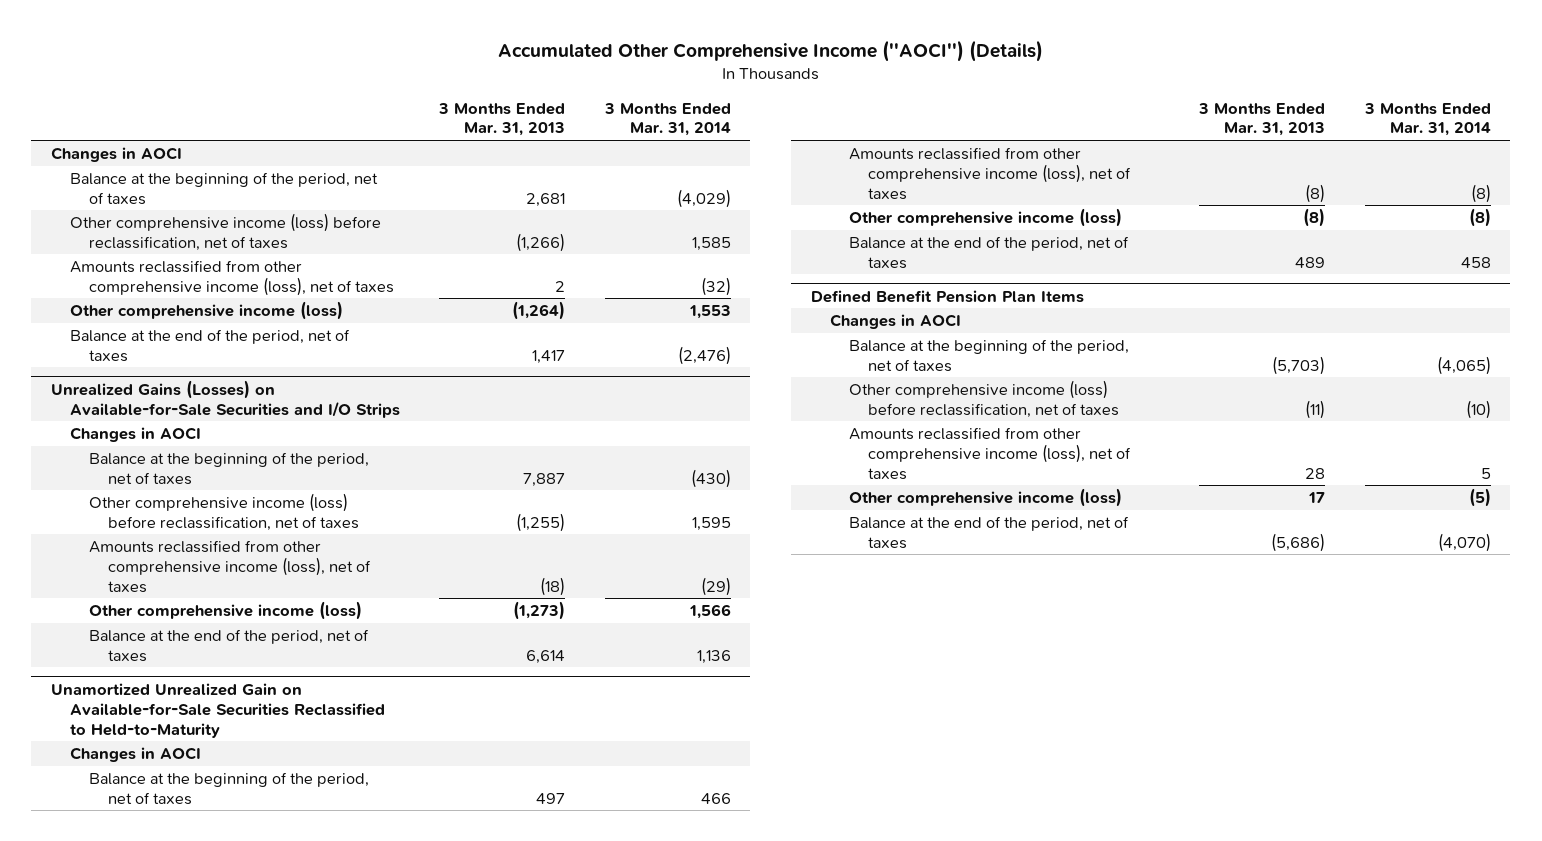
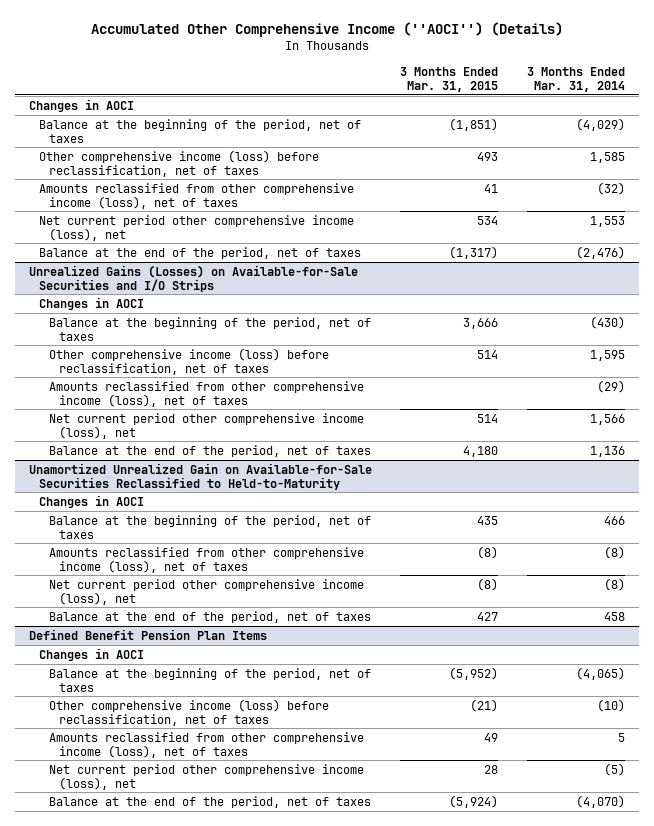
- | 3 Months Ended Mar. 31, 2013 | 3 Months Ended Mar. 31, 2014
+ | 3 Months Ended Mar. 31, 2015 | 3 Months Ended Mar. 31, 2014
- Other comprehensive income (loss) | (1,264) | 1,553
+ Net current period other comprehensive income (loss), net | 534 | 1,553
@ Unrealized Gains (Losses) on Available-for-Sale Securities and I/O Strips
- Other comprehensive income (loss) | (1,273) | 1,566
+ Net current period other comprehensive income (loss), net | 514 | 1,566
@ Unamortized Unrealized Gain on Available-for-Sale Securities Reclassified to Held-to-Maturity
- Other comprehensive income (loss) | (8) | (8)
+ Net current period other comprehensive income (loss), net | (8) | (8)
@ Defined Benefit Pension Plan Items
- Other comprehensive income (loss) | 17 | (5)
+ Net current period other comprehensive income (loss), net | 28 | (5)

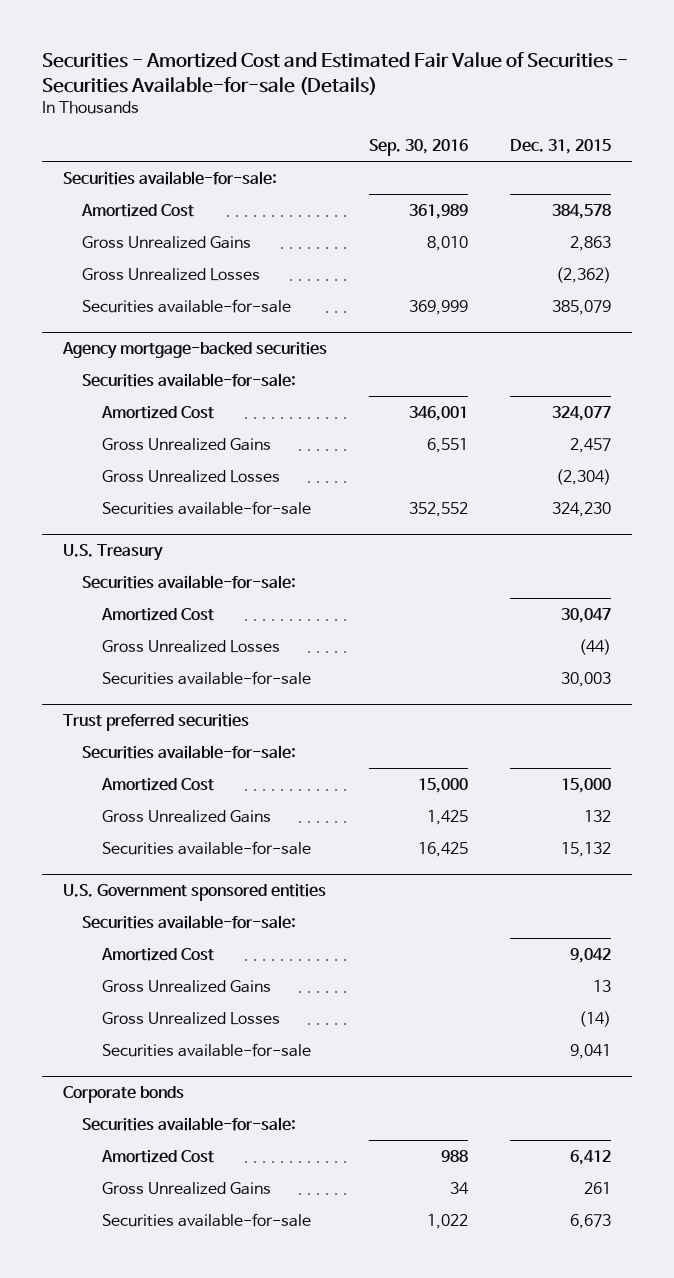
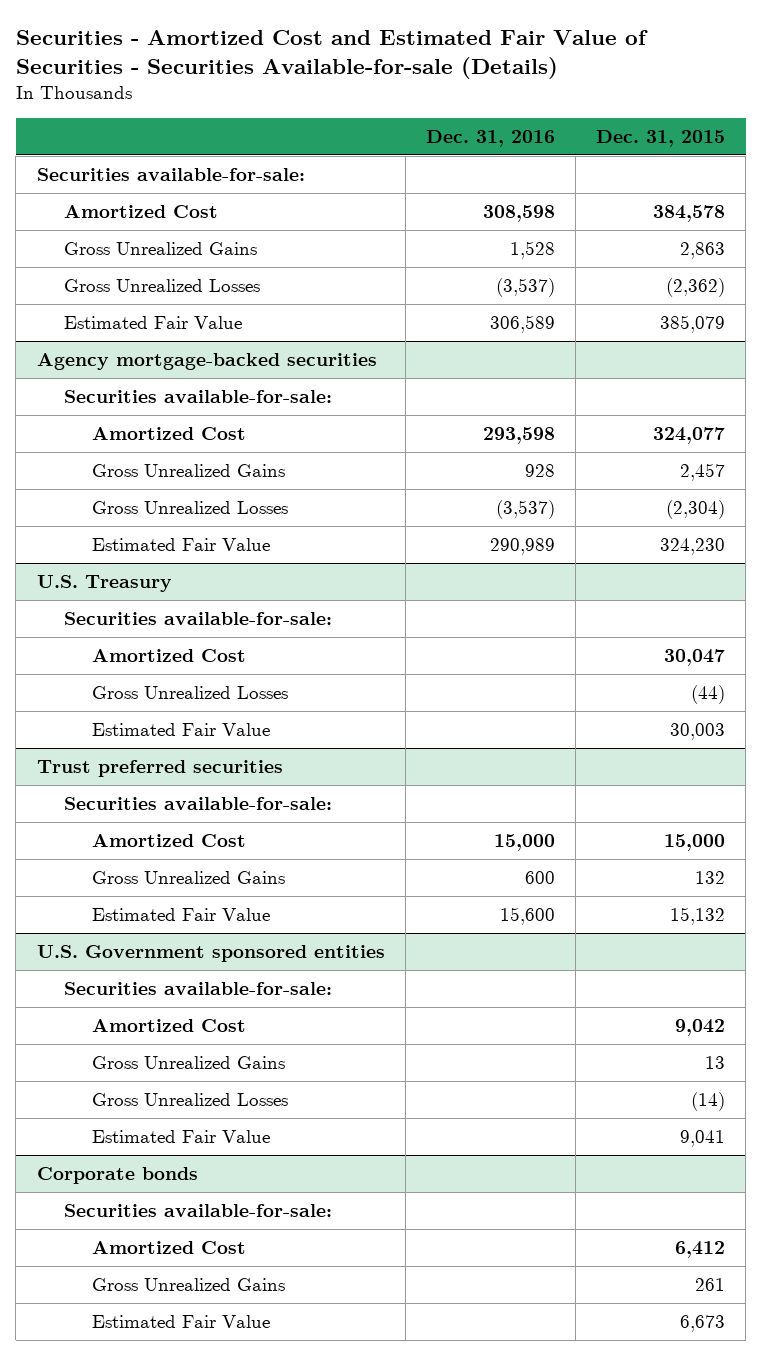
- | Sep. 30, 2016 | Dec. 31, 2015
+ | Dec. 31, 2016 | Dec. 31, 2015
- Securities available-for-sale | 369,999 | 385,079
+ Estimated Fair Value | 306,589 | 385,079
@ Agency mortgage-backed securities
- Securities available-for-sale | 352,552 | 324,230
+ Estimated Fair Value | 290,989 | 324,230
@ U.S. Treasury
- Securities available-for-sale | | 30,003
+ Estimated Fair Value | | 30,003
@ Trust preferred securities
- Securities available-for-sale | 16,425 | 15,132
+ Estimated Fair Value | 15,600 | 15,132
@ U.S. Government sponsored entities
- Securities available-for-sale | | 9,041
+ Estimated Fair Value | | 9,041
@ Corporate bonds
- Securities available-for-sale | 1,022 | 6,673
+ Estimated Fair Value | | 6,673

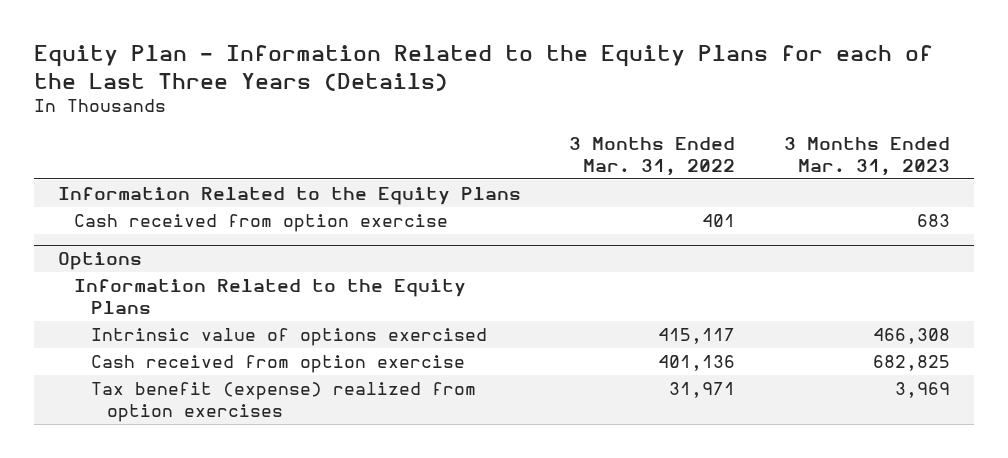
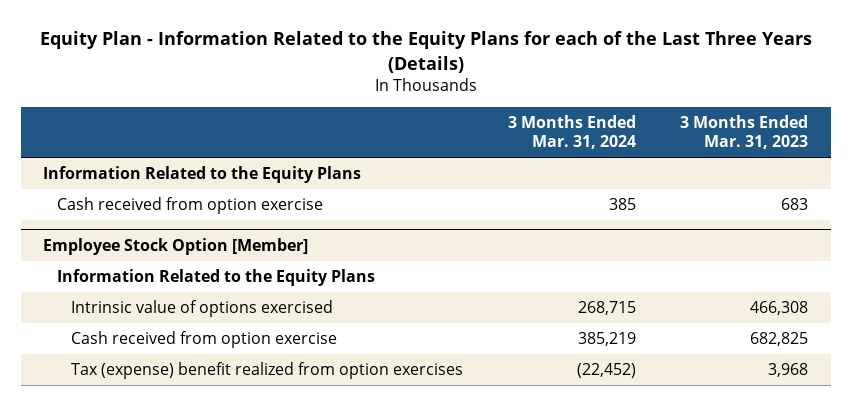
- | 3 Months Ended Mar. 31, 2022 | 3 Months Ended Mar. 31, 2023
+ | 3 Months Ended Mar. 31, 2024 | 3 Months Ended Mar. 31, 2023
- Options
+ Employee Stock Option [Member]
- Tax benefit (expense) realized from option exercises | 31,971 | 3,969
+ Tax (expense) benefit realized from option exercises | (22,452) | 3,968

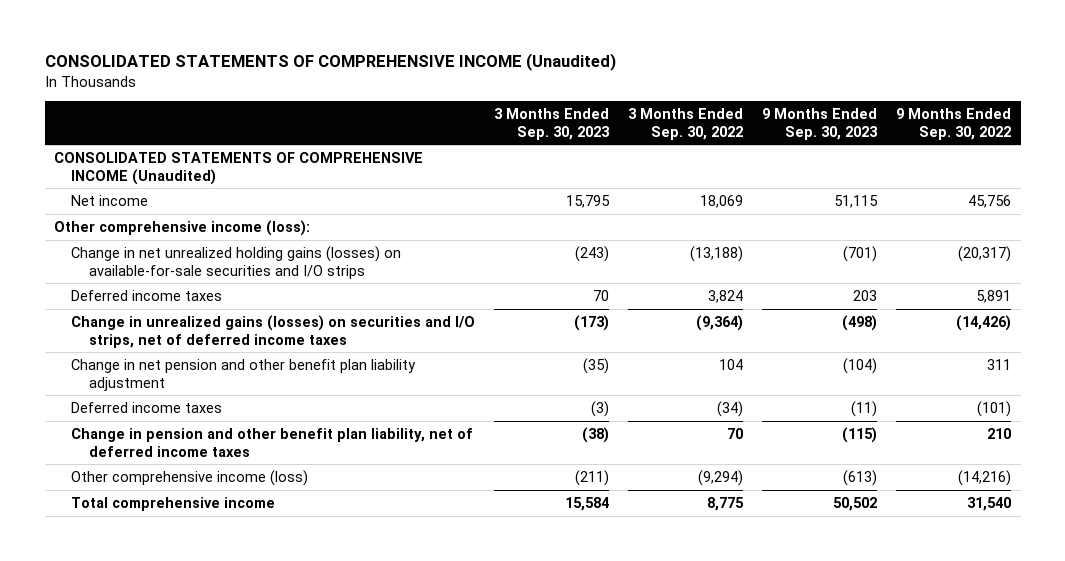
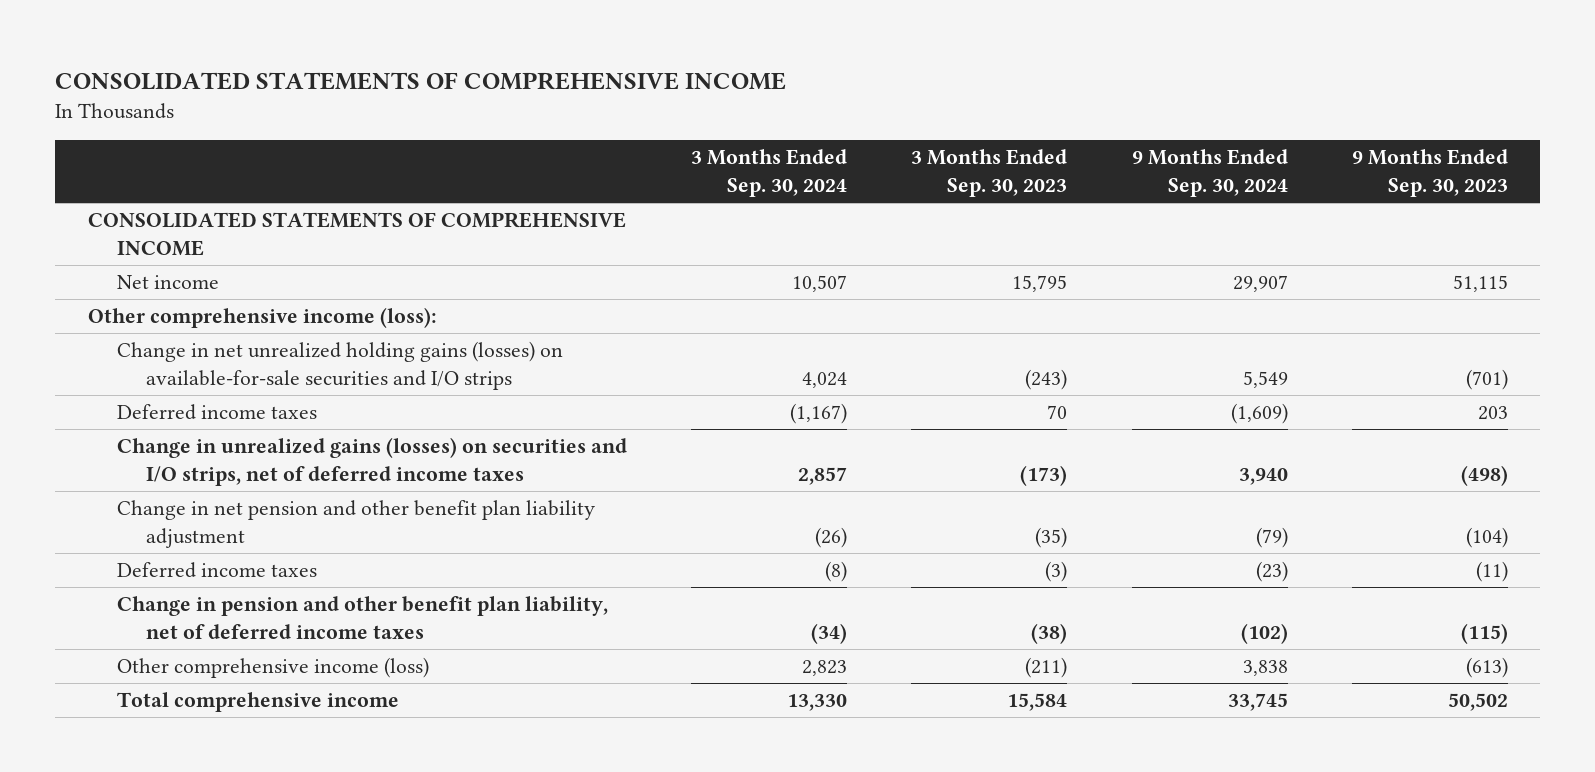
- CONSOLIDATED STATEMENTS OF COMPREHENSIVE INCOME (Unaudited)
+ CONSOLIDATED STATEMENTS OF COMPREHENSIVE INCOME
- | 3 Months Ended Sep. 30, 2023 | 3 Months Ended Sep. 30, 2022 | 9 Months Ended Sep. 30, 2023 | 9 Months Ended Sep. 30, 2022
+ | 3 Months Ended Sep. 30, 2024 | 3 Months Ended Sep. 30, 2023 | 9 Months Ended Sep. 30, 2024 | 9 Months Ended Sep. 30, 2023
- CONSOLIDATED STATEMENTS OF COMPREHENSIVE INCOME (Unaudited)
+ CONSOLIDATED STATEMENTS OF COMPREHENSIVE INCOME

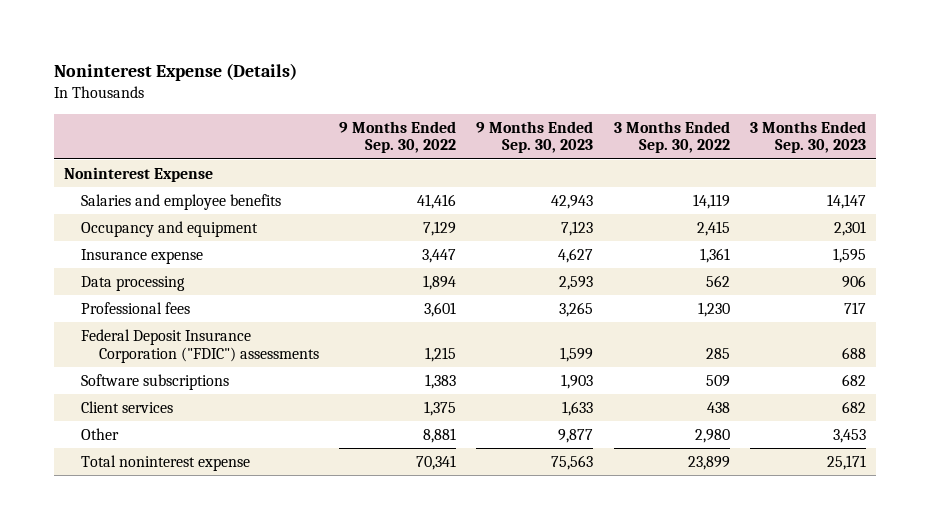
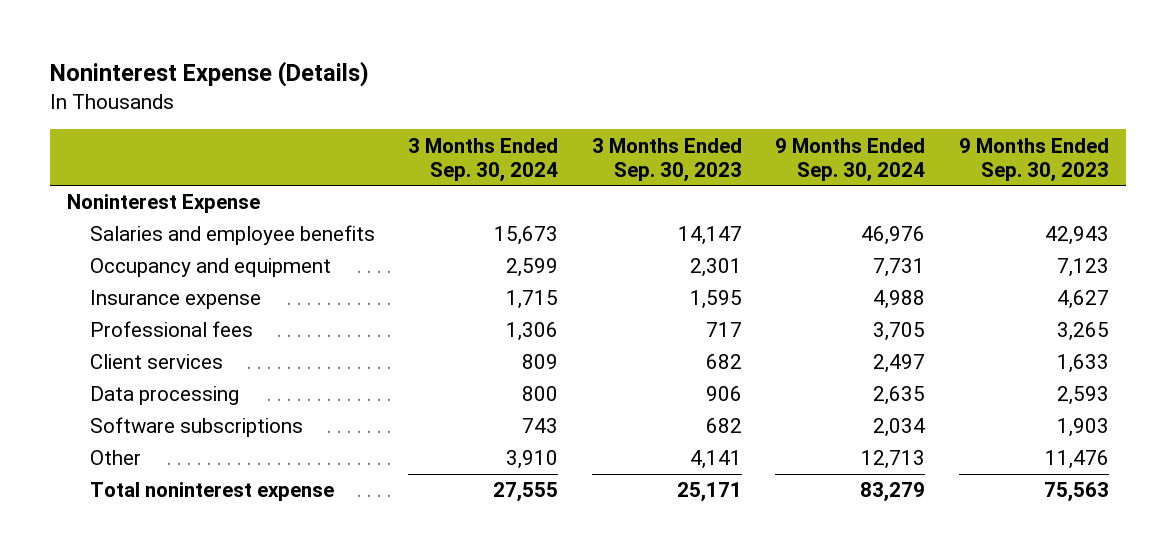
- | 9 Months Ended Sep. 30, 2022 | 9 Months Ended Sep. 30, 2023 | 3 Months Ended Sep. 30, 2022 | 3 Months Ended Sep. 30, 2023
+ | 3 Months Ended Sep. 30, 2024 | 3 Months Ended Sep. 30, 2023 | 9 Months Ended Sep. 30, 2024 | 9 Months Ended Sep. 30, 2023
- Federal Deposit Insurance Corporation ("FDIC") assessments | 1,215 | 1,599 | 285 | 688
- Other | 8,881 | 9,877 | 2,980 | 3,453
moved down: Data processing | 800 | 906 | 2,635 | 2,593
moved down: Software subscriptions | 743 | 682 | 2,034 | 1,903
+ Other | 3,910 | 4,141 | 12,713 | 11,476

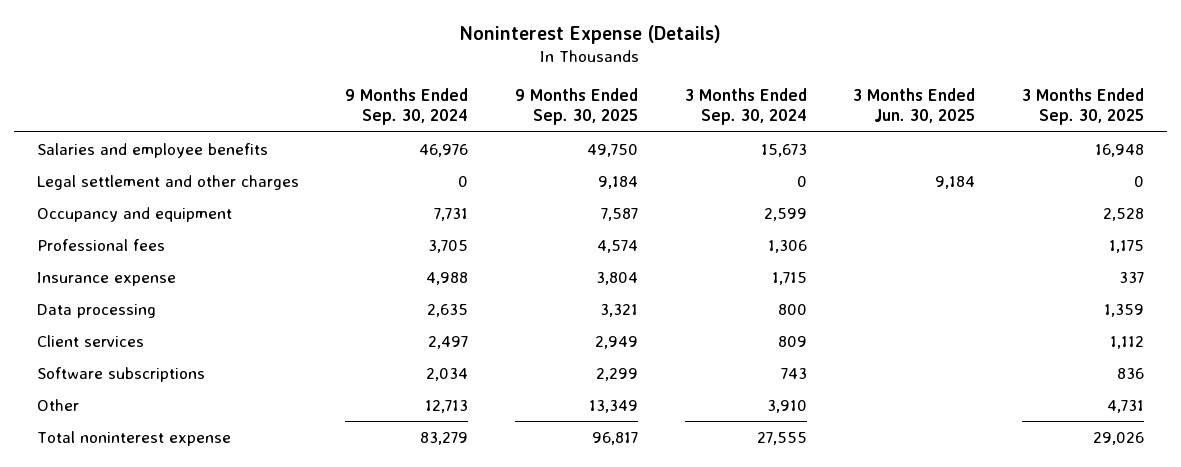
- | 3 Months Ended Sep. 30, 2024 | 3 Months Ended Sep. 30, 2023 | 9 Months Ended Sep. 30, 2024 | 9 Months Ended Sep. 30, 2023
+ | 9 Months Ended Sep. 30, 2024 | 9 Months Ended Sep. 30, 2025 | 3 Months Ended Sep. 30, 2024 | 3 Months Ended Jun. 30, 2025 | 3 Months Ended Sep. 30, 2025
- Noninterest Expense
+ Legal settlement and other charges | 0 | 9,184 | 0 | 9,184 | 0
moved down: Insurance expense | 4,988 | 3,804 | 1,715 | | 337
moved down: Client services | 2,497 | 2,949 | 809 | | 1,112

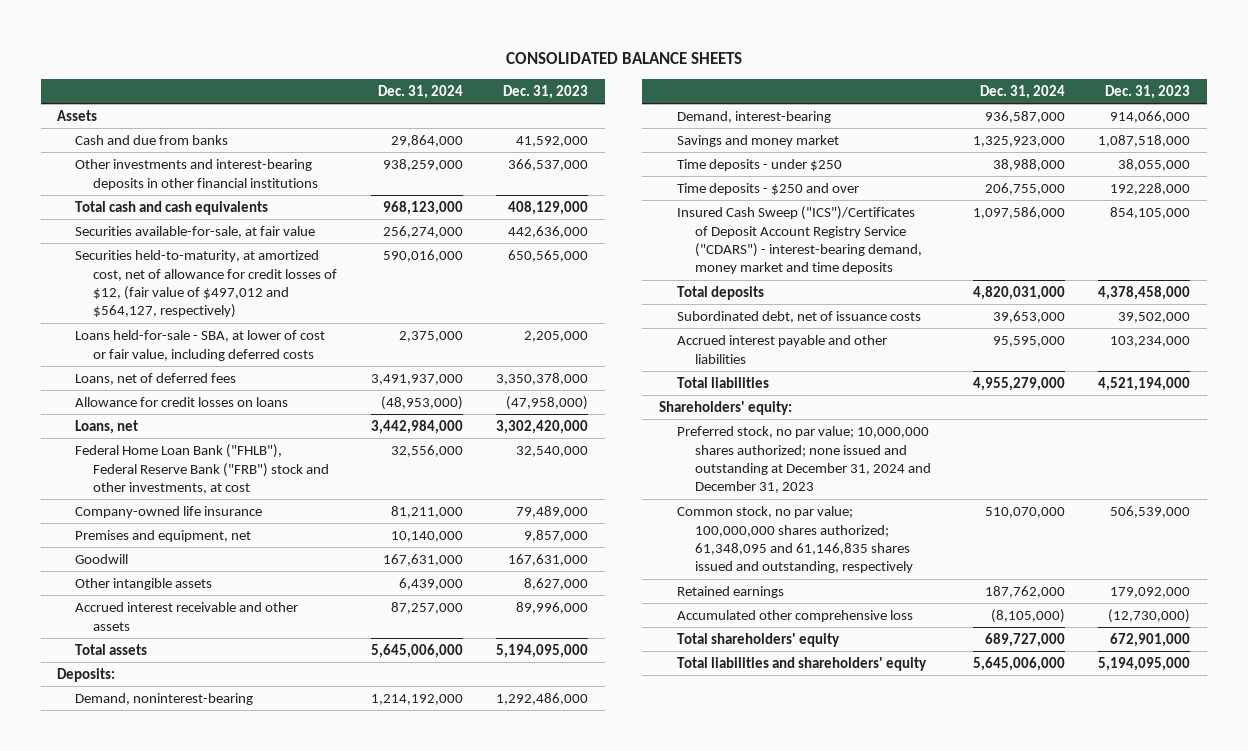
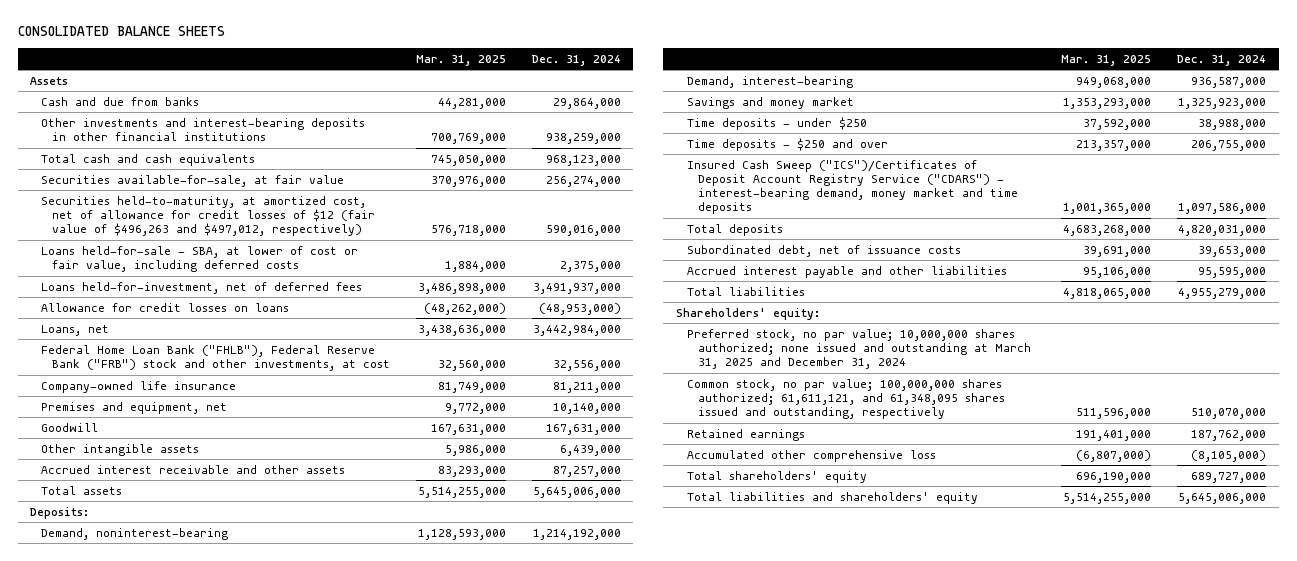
- | Dec. 31, 2024 | Dec. 31, 2023
+ | Mar. 31, 2025 | Dec. 31, 2024
- Securities held-to-maturity, at amortized cost, net of allowance for credit losses of $12, (fair value of $497,012 and $564,127, respectively) | 590,016,000 | 650,565,000
+ Securities held-to-maturity, at amortized cost, net of allowance for credit losses of $12 (fair value of $496,263 and $497,012, respectively) | 576,718,000 | 590,016,000
- Loans, net of deferred fees | 3,491,937,000 | 3,350,378,000
+ Loans held-for-investment, net of deferred fees | 3,486,898,000 | 3,491,937,000
- Preferred stock, no par value; 10,000,000 shares authorized; none issued and outstanding at December 31, 2024 and December 31, 2023
- Common stock, no par value; 100,000,000 shares authorized; 61,348,095 and 61,146,835 shares issued and outstanding, respectively | 510,070,000 | 506,539,000
+ Preferred stock, no par value; 10,000,000 shares authorized; none issued and outstanding at March 31, 2025 and December 31, 2024
+ Common stock, no par value; 100,000,000 shares authorized; 61,611,121, and 61,348,095 shares issued and outstanding, respectively | 511,596,000 | 510,070,000

